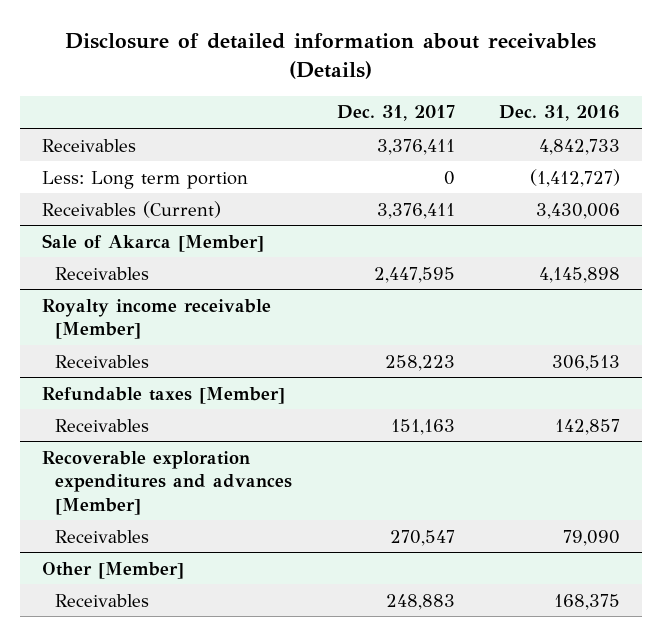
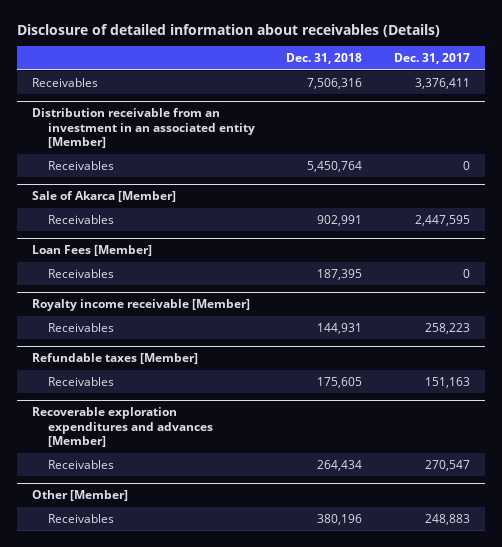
- | Dec. 31, 2017 | Dec. 31, 2016
+ | Dec. 31, 2018 | Dec. 31, 2017
- Less: Long term portion | 0 | (1,412,727)
- Receivables (Current) | 3,376,411 | 3,430,006
+ Distribution receivable from an investment in an associated entity [Member]
+ Receivables | 5,450,764 | 0
+ Loan Fees [Member]
+ Receivables | 187,395 | 0

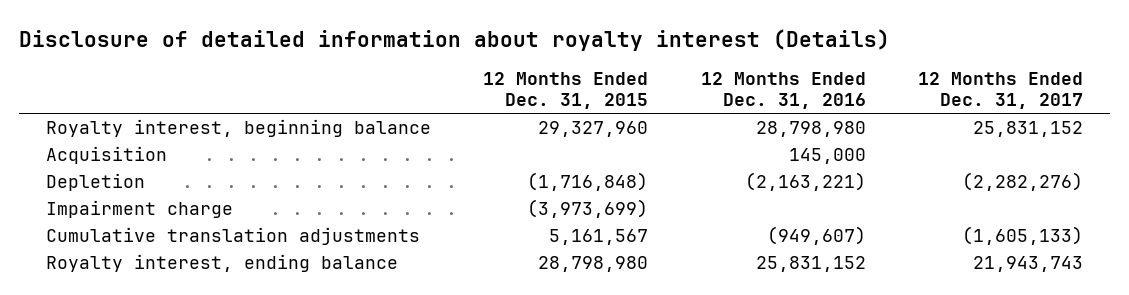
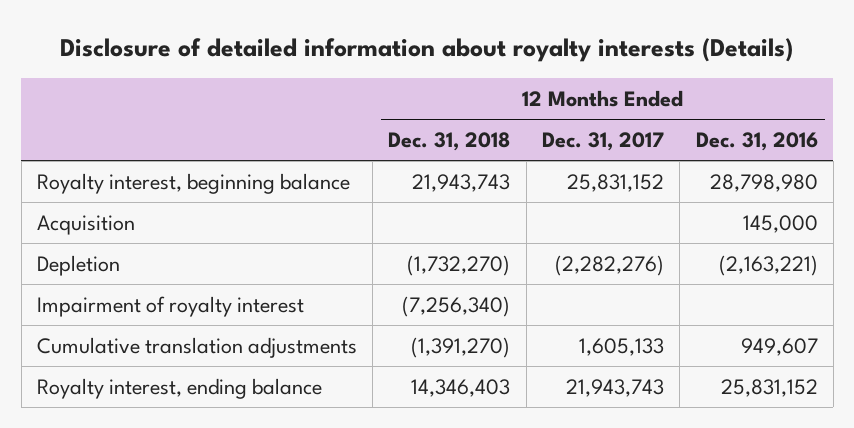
- Disclosure of detailed information about royalty interest (Details)
+ Disclosure of detailed information about royalty interests (Details)
- | 12 Months Ended Dec. 31, 2015 | 12 Months Ended Dec. 31, 2016 | 12 Months Ended Dec. 31, 2017
+ | 12 Months Ended Dec. 31, 2018 | 12 Months Ended Dec. 31, 2017 | 12 Months Ended Dec. 31, 2016
- Impairment charge | (3,973,699) | |
- Cumulative translation adjustments | 5,161,567 | (949,607) | (1,605,133)
+ Impairment of royalty interest | (7,256,340) | |
+ Cumulative translation adjustments | (1,391,270) | 1,605,133 | 949,607

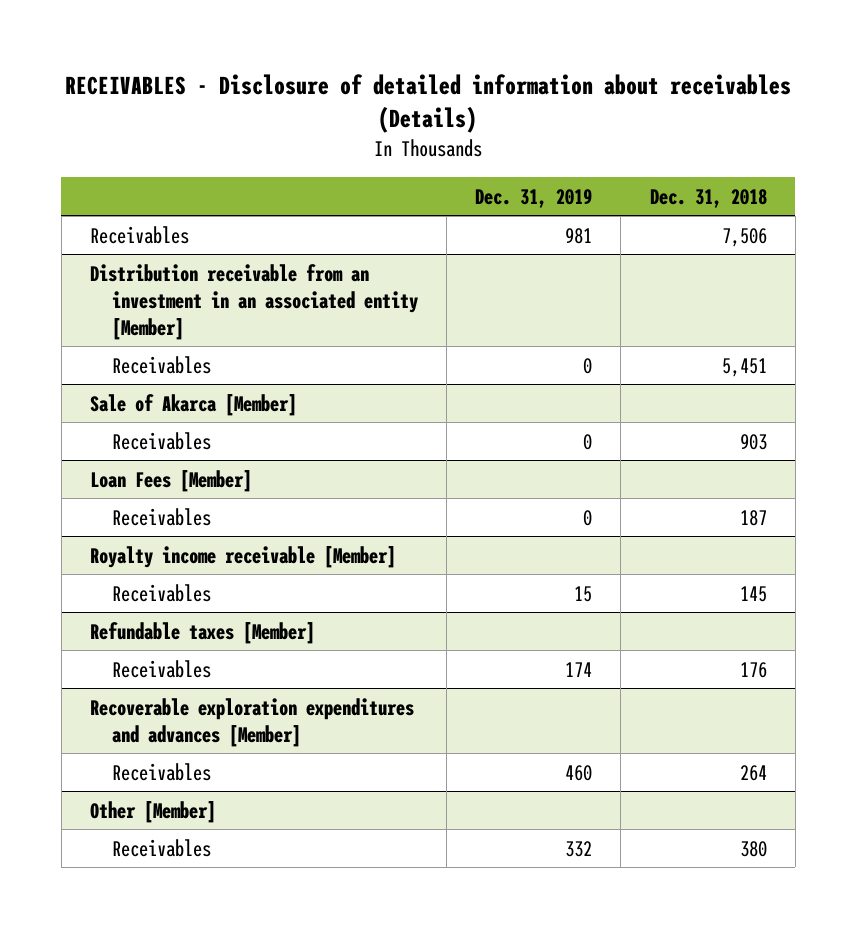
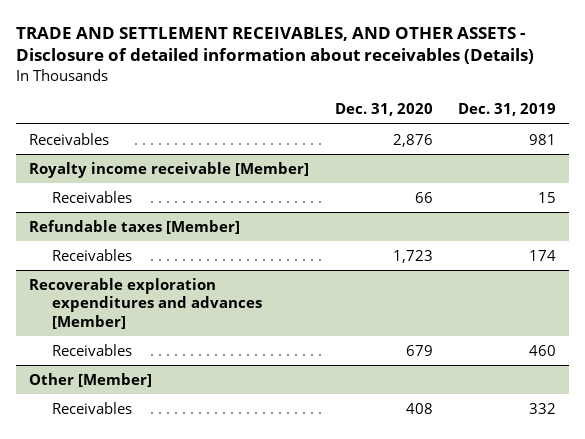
- RECEIVABLES - Disclosure of detailed information about receivables (Details)
+ TRADE AND SETTLEMENT RECEIVABLES, AND OTHER ASSETS - Disclosure of detailed information about receivables (Details)
- | Dec. 31, 2019 | Dec. 31, 2018
+ | Dec. 31, 2020 | Dec. 31, 2019
- Distribution receivable from an investment in an associated entity [Member]
- Receivables | 0 | 5,451
- Sale of Akarca [Member]
- Receivables | 0 | 903
- Loan Fees [Member]
- Receivables | 0 | 187

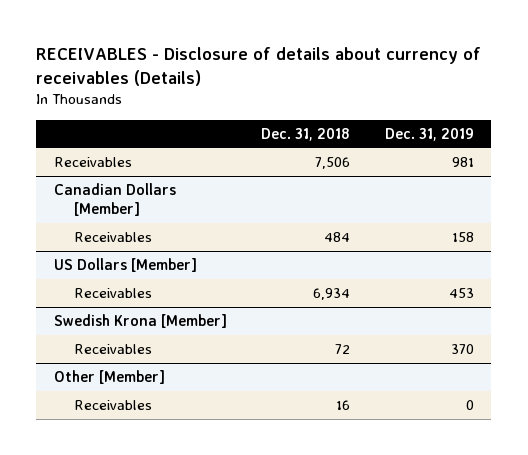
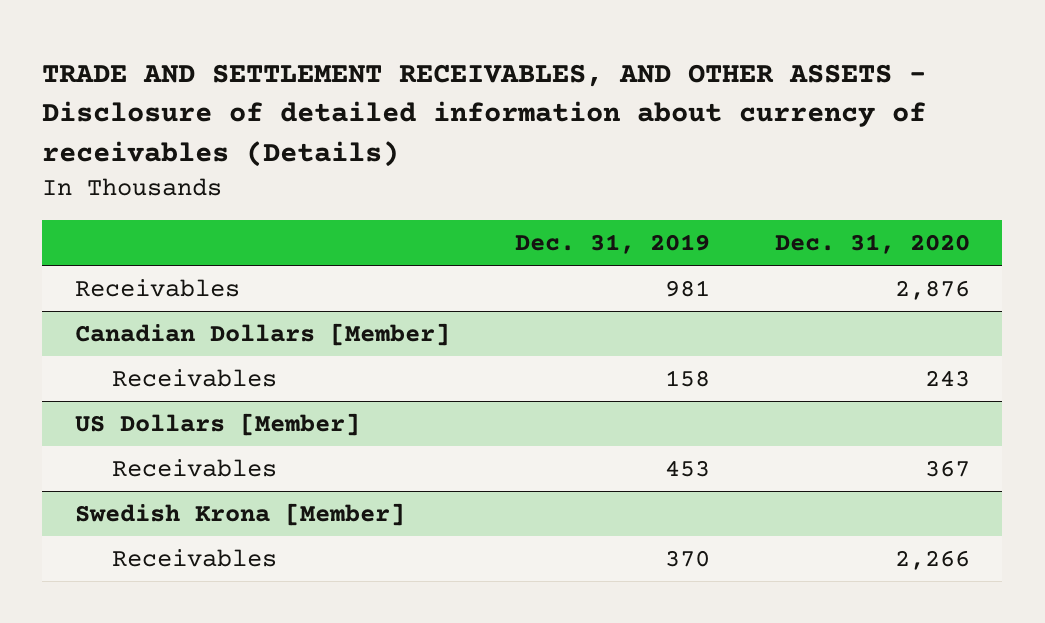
- RECEIVABLES - Disclosure of details about currency of receivables (Details)
+ TRADE AND SETTLEMENT RECEIVABLES, AND OTHER ASSETS - Disclosure of detailed information about currency of receivables (Details)
- | Dec. 31, 2018 | Dec. 31, 2019
+ | Dec. 31, 2019 | Dec. 31, 2020
- Other [Member]
- Receivables | 16 | 0

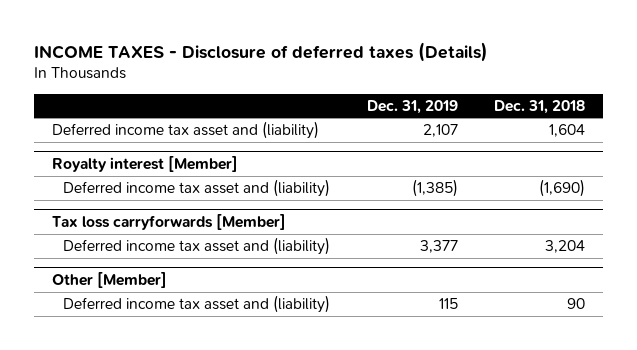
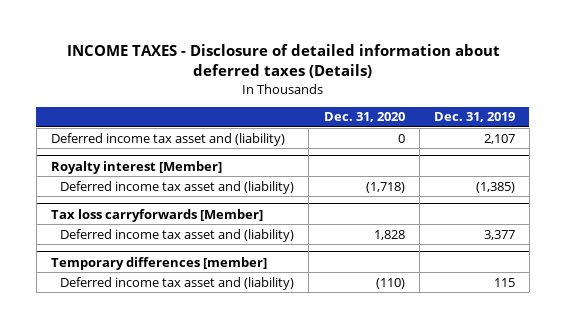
- INCOME TAXES - Disclosure of deferred taxes (Details)
+ INCOME TAXES - Disclosure of detailed information about deferred taxes (Details)
- | Dec. 31, 2019 | Dec. 31, 2018
+ | Dec. 31, 2020 | Dec. 31, 2019
- Other [Member]
+ Temporary differences [member]

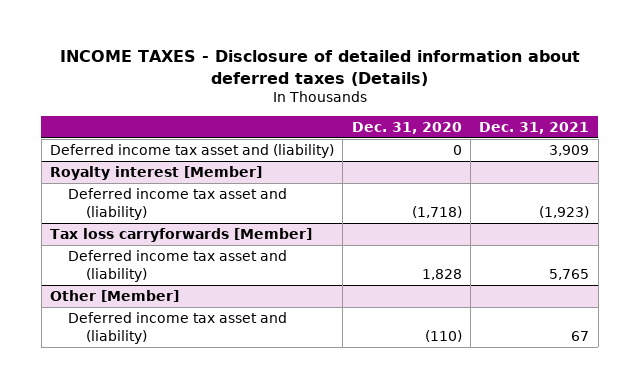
- | Dec. 31, 2020 | Dec. 31, 2019
+ | Dec. 31, 2020 | Dec. 31, 2021
- Temporary differences [member]
+ Other [Member]

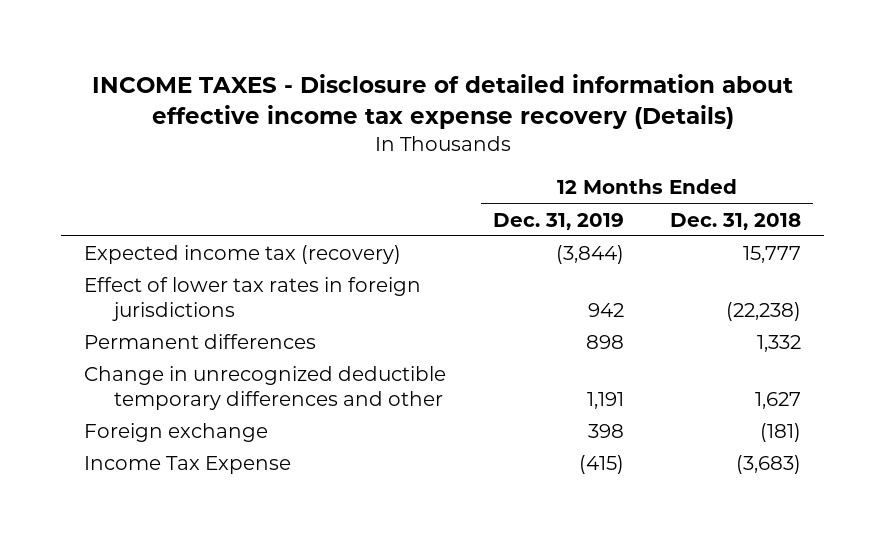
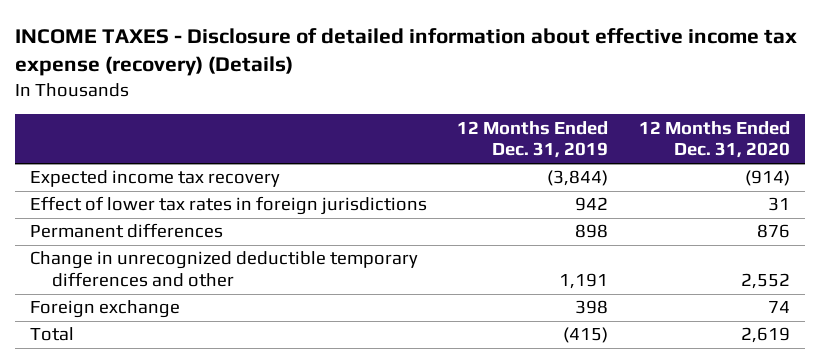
- INCOME TAXES - Disclosure of detailed information about effective income tax expense recovery (Details)
+ INCOME TAXES - Disclosure of detailed information about effective income tax expense (recovery) (Details)
- | 12 Months Ended Dec. 31, 2019 | 12 Months Ended Dec. 31, 2018
+ | 12 Months Ended Dec. 31, 2019 | 12 Months Ended Dec. 31, 2020
- Expected income tax (recovery) | (3,844) | 15,777
+ Expected income tax recovery | (3,844) | (914)
- Income Tax Expense | (415) | (3,683)
+ Total | (415) | 2,619

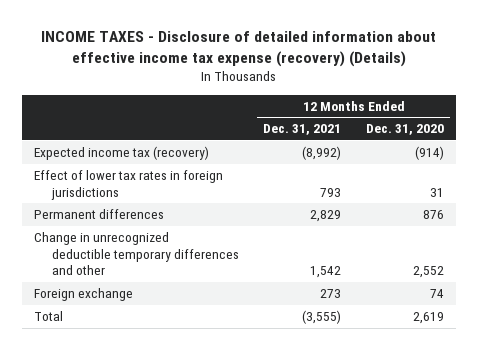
- | 12 Months Ended Dec. 31, 2019 | 12 Months Ended Dec. 31, 2020
+ | 12 Months Ended Dec. 31, 2021 | 12 Months Ended Dec. 31, 2020
- Expected income tax recovery | (3,844) | (914)
+ Expected income tax (recovery) | (8,992) | (914)

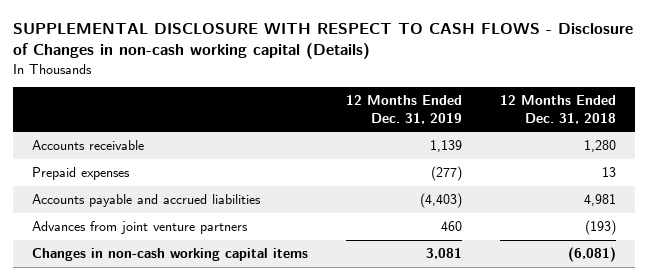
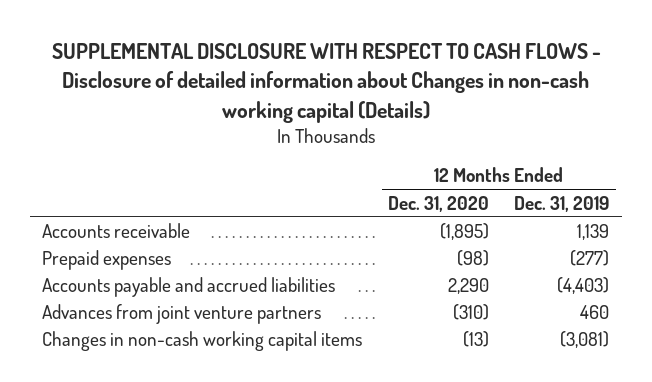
- SUPPLEMENTAL DISCLOSURE WITH RESPECT TO CASH FLOWS - Disclosure of Changes in non-cash working capital (Details)
+ SUPPLEMENTAL DISCLOSURE WITH RESPECT TO CASH FLOWS - Disclosure of detailed information about Changes in non-cash working capital (Details)
- | 12 Months Ended Dec. 31, 2019 | 12 Months Ended Dec. 31, 2018
+ | 12 Months Ended Dec. 31, 2020 | 12 Months Ended Dec. 31, 2019
- Changes in non-cash working capital items | 3,081 | (6,081)
+ Changes in non-cash working capital items | (13) | (3,081)

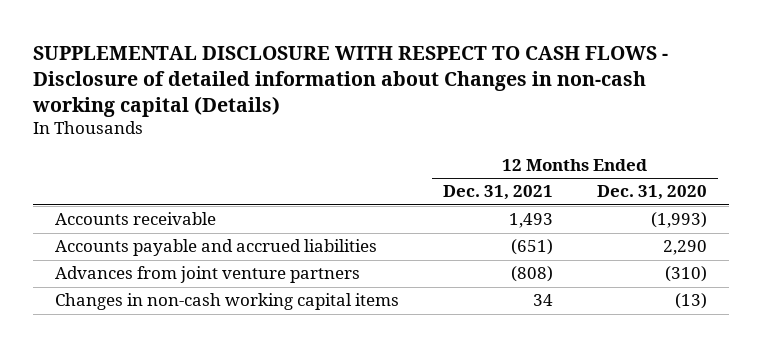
- | 12 Months Ended Dec. 31, 2020 | 12 Months Ended Dec. 31, 2019
+ | 12 Months Ended Dec. 31, 2021 | 12 Months Ended Dec. 31, 2020
- Accounts receivable | (1,895) | 1,139
- Prepaid expenses | (98) | (277)
+ Accounts receivable | 1,493 | (1,993)

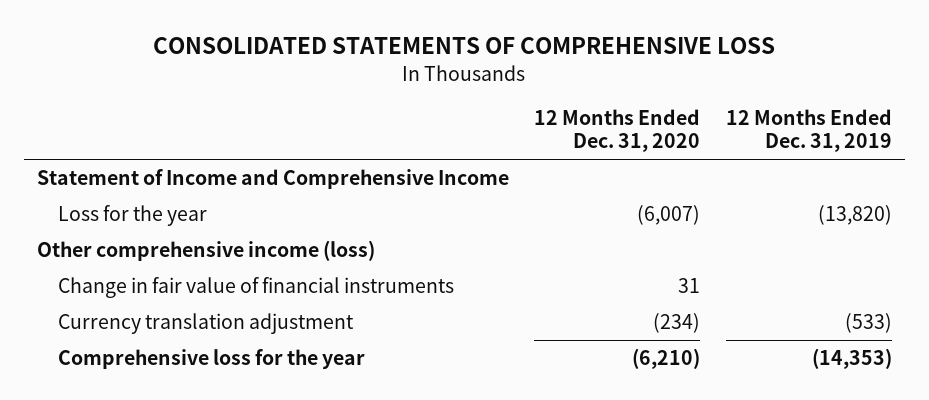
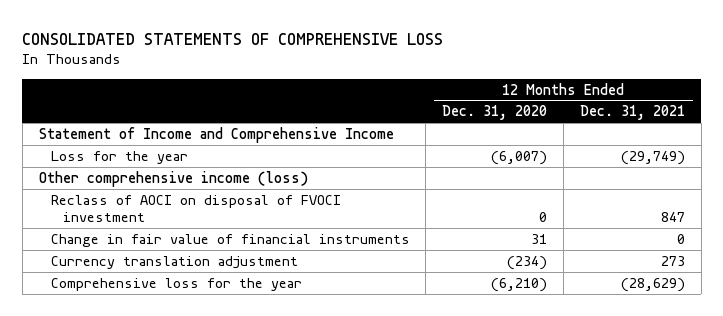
- | 12 Months Ended Dec. 31, 2020 | 12 Months Ended Dec. 31, 2019
+ | 12 Months Ended Dec. 31, 2020 | 12 Months Ended Dec. 31, 2021
+ Reclass of AOCI on disposal of FVOCI investment | 0 | 847

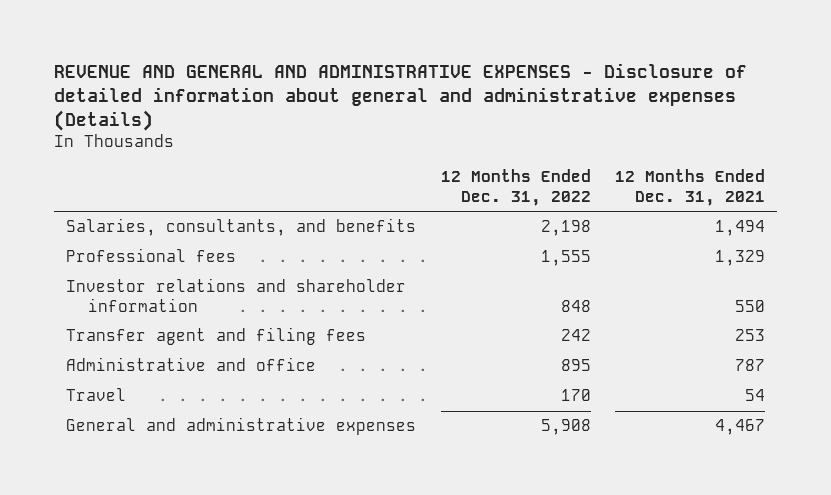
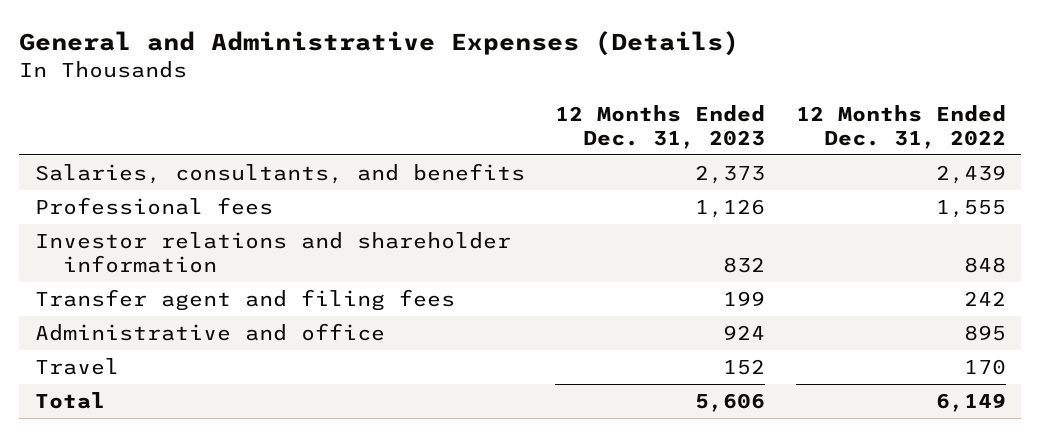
- REVENUE AND GENERAL AND ADMINISTRATIVE EXPENSES - Disclosure of detailed information about general and administrative expenses (Details)
+ General and Administrative Expenses (Details)
- | 12 Months Ended Dec. 31, 2022 | 12 Months Ended Dec. 31, 2021
+ | 12 Months Ended Dec. 31, 2023 | 12 Months Ended Dec. 31, 2022
- Salaries, consultants, and benefits | 2,198 | 1,494
+ Salaries, consultants, and benefits | 2,373 | 2,439
- General and administrative expenses | 5,908 | 4,467
+ Total | 5,606 | 6,149

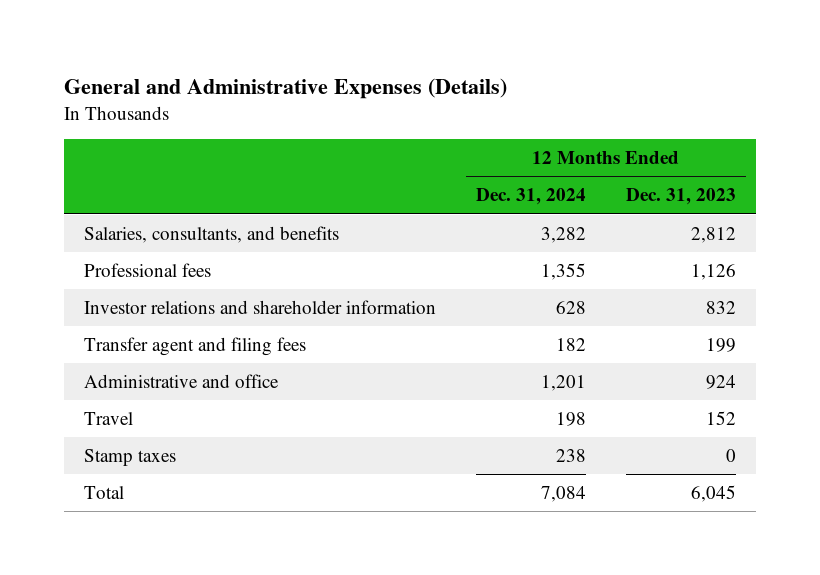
- | 12 Months Ended Dec. 31, 2023 | 12 Months Ended Dec. 31, 2022
+ | 12 Months Ended Dec. 31, 2024 | 12 Months Ended Dec. 31, 2023
- Salaries, consultants, and benefits | 2,373 | 2,439
+ Salaries, consultants, and benefits | 3,282 | 2,812
- Total | 5,606 | 6,149
+ Stamp taxes | 238 | 0
+ Total | 7,084 | 6,045

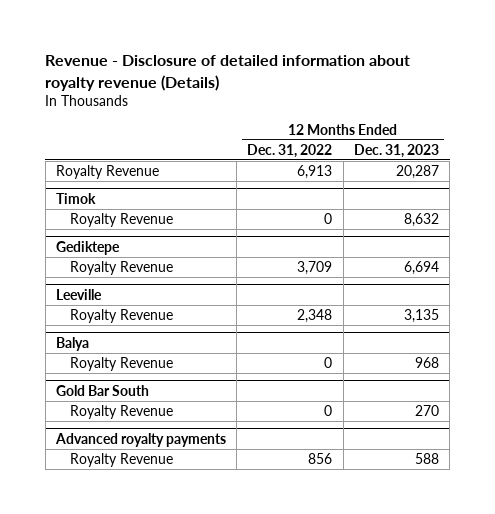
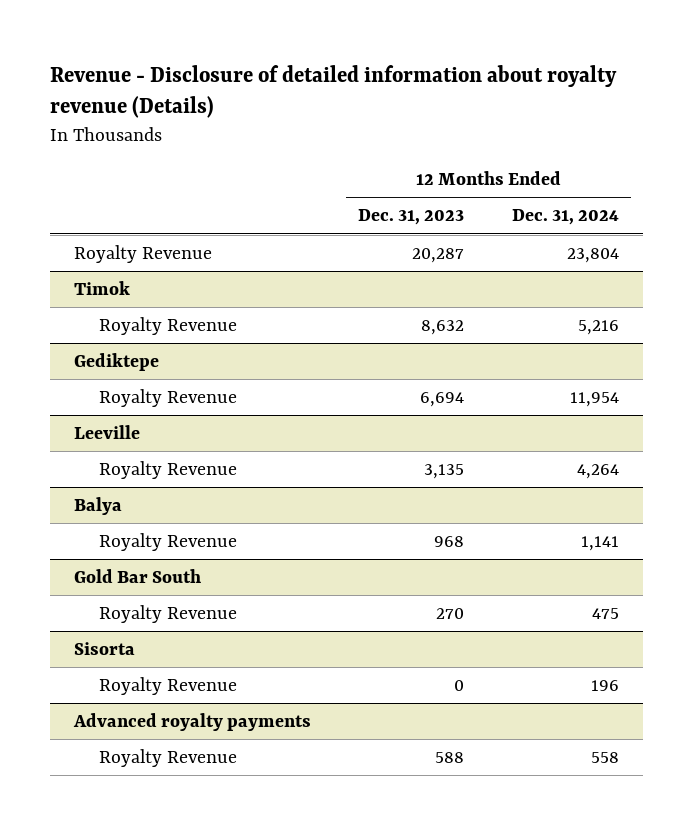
- | 12 Months Ended Dec. 31, 2022 | 12 Months Ended Dec. 31, 2023
+ | 12 Months Ended Dec. 31, 2023 | 12 Months Ended Dec. 31, 2024
+ Sisorta
+ Royalty Revenue | 0 | 196

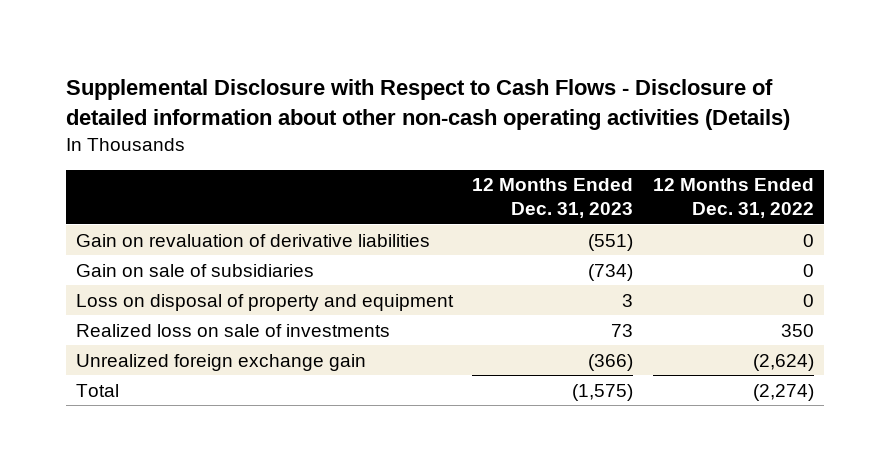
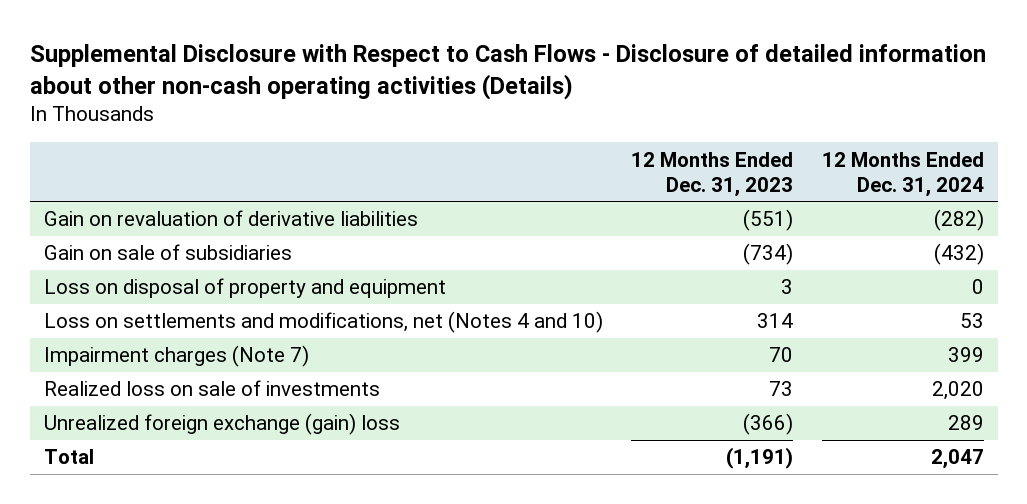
- | 12 Months Ended Dec. 31, 2023 | 12 Months Ended Dec. 31, 2022
+ | 12 Months Ended Dec. 31, 2023 | 12 Months Ended Dec. 31, 2024
+ Loss on settlements and modifications, net (Notes 4 and 10) | 314 | 53
+ Impairment charges (Note 7) | 70 | 399
- Unrealized foreign exchange gain | (366) | (2,624)
- Total | (1,575) | (2,274)
+ Unrealized foreign exchange (gain) loss | (366) | 289
+ Total | (1,191) | 2,047

